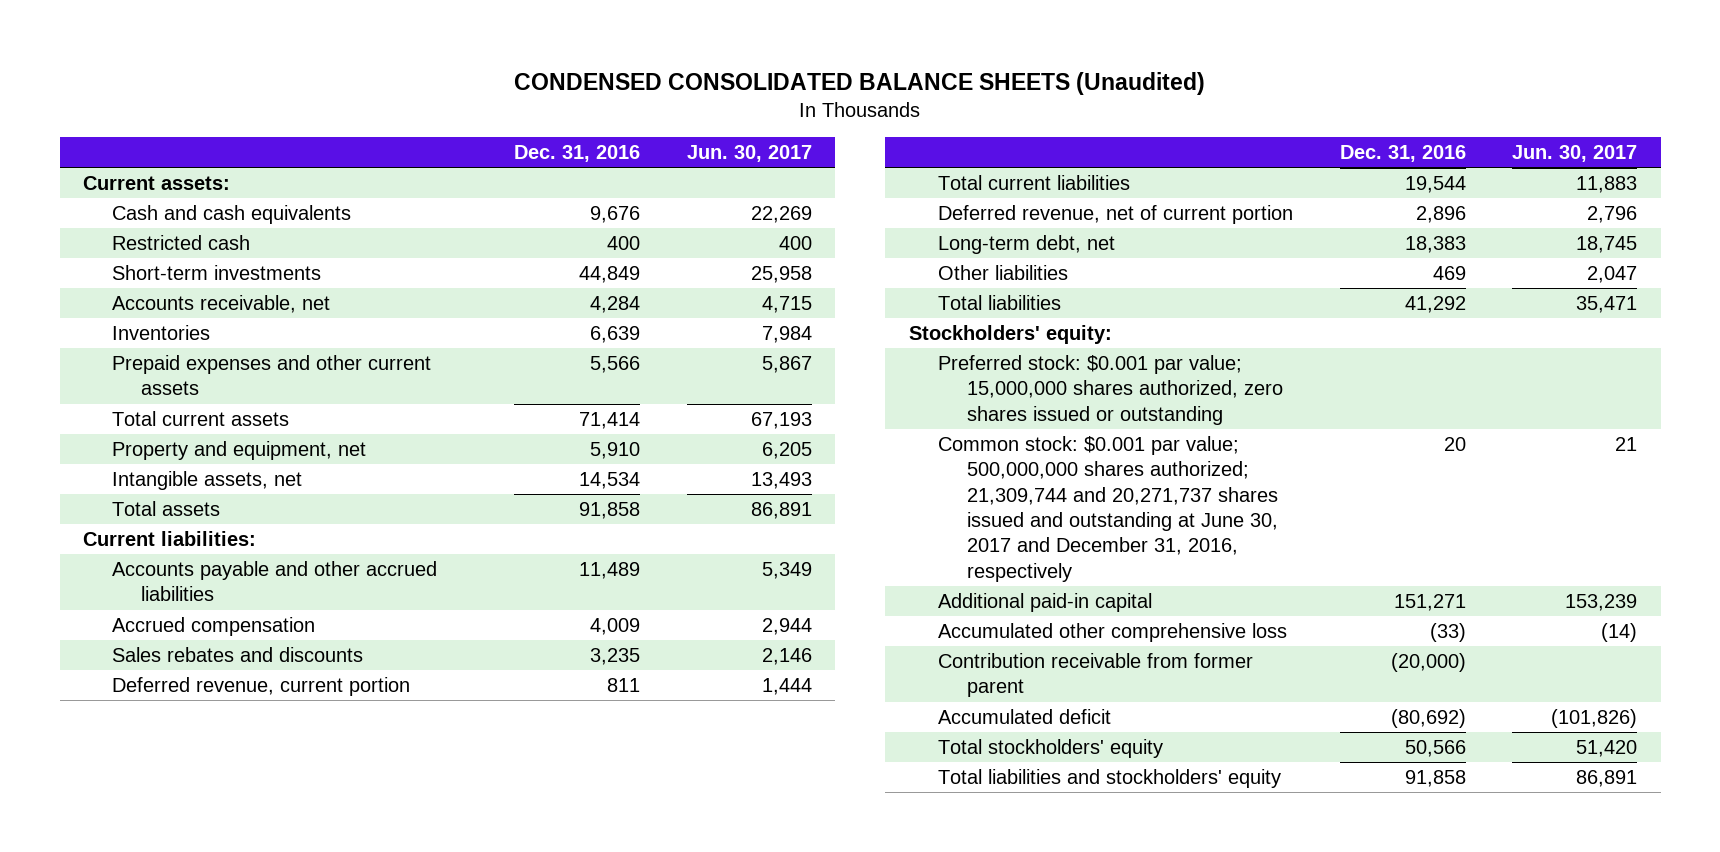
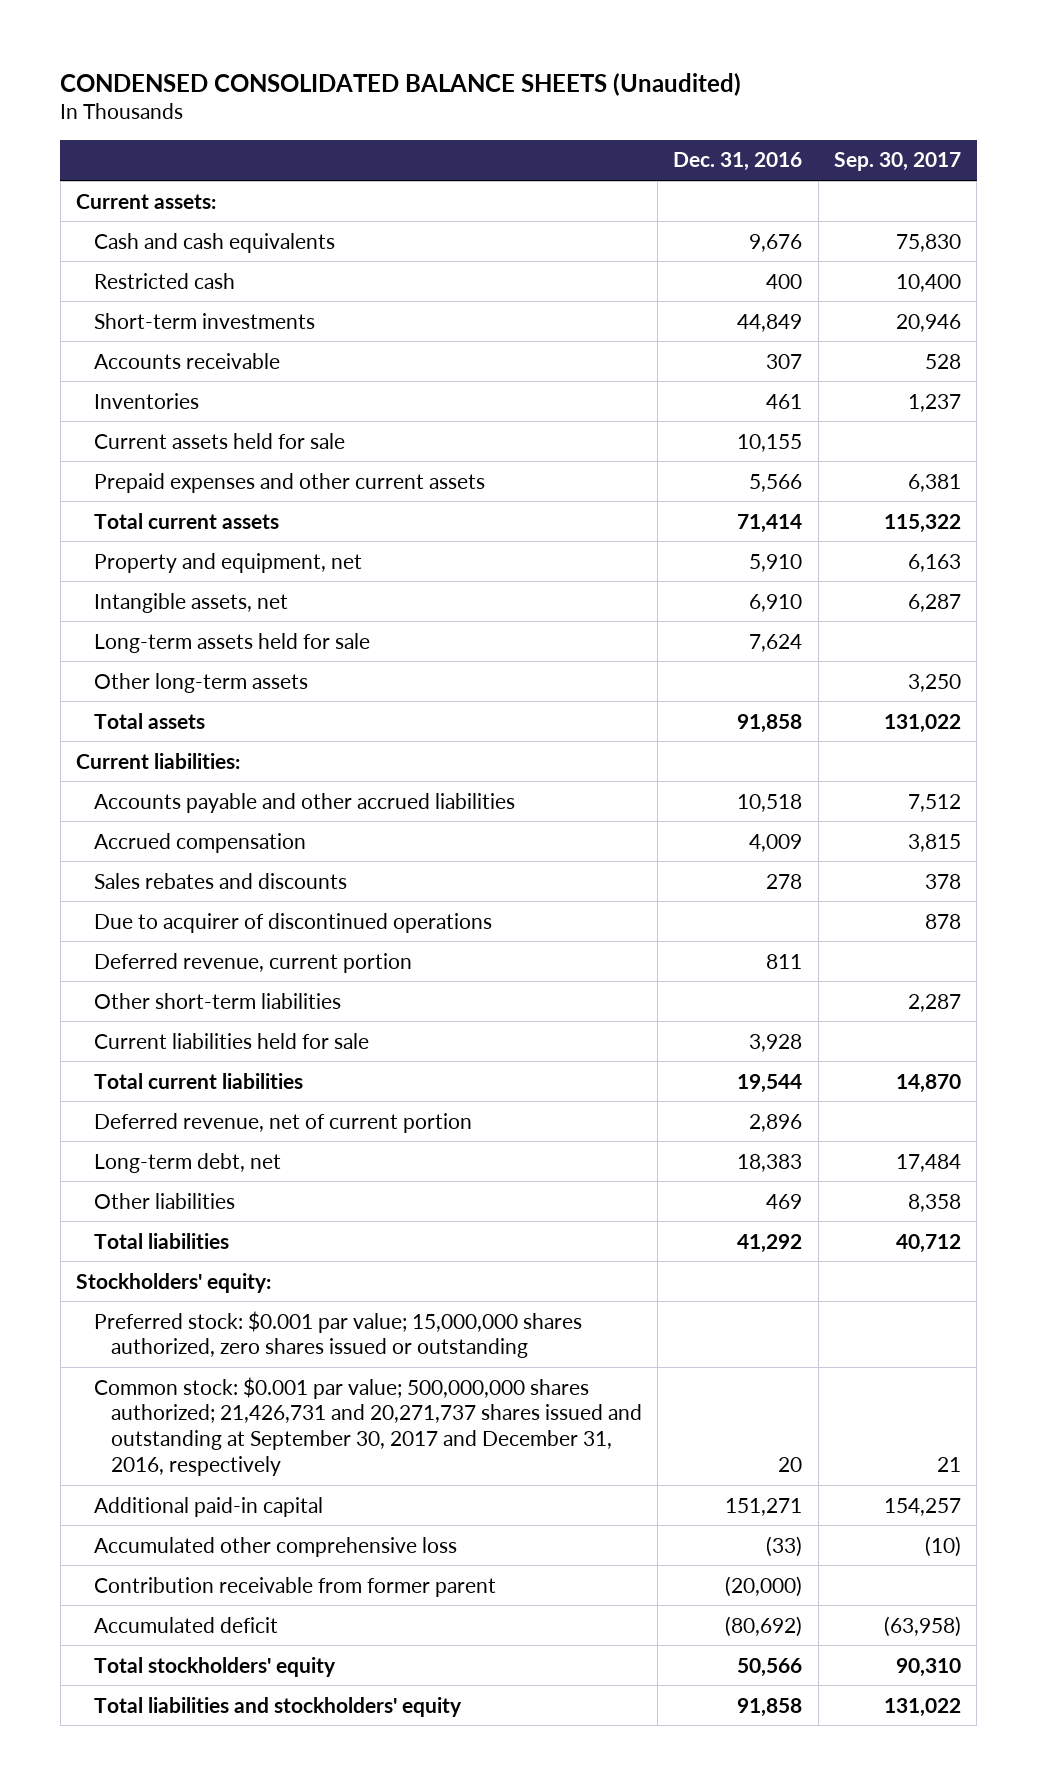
- | Dec. 31, 2016 | Jun. 30, 2017
+ | Dec. 31, 2016 | Sep. 30, 2017
- Accounts receivable, net | 4,284 | 4,715
- Inventories | 6,639 | 7,984
+ Accounts receivable | 307 | 528
+ Inventories | 461 | 1,237
+ Current assets held for sale | 10,155 |
- Intangible assets, net | 14,534 | 13,493
+ Intangible assets, net | 6,910 | 6,287
+ Long-term assets held for sale | 7,624 |
+ Other long-term assets | | 3,250
- Accounts payable and other accrued liabilities | 11,489 | 5,349
+ Accounts payable and other accrued liabilities | 10,518 | 7,512
- Sales rebates and discounts | 3,235 | 2,146
+ Sales rebates and discounts | 278 | 378
+ Due to acquirer of discontinued operations | | 878
+ Other short-term liabilities | | 2,287
+ Current liabilities held for sale | 3,928 |
- Common stock: $0.001 par value; 500,000,000 shares authorized; 21,309,744 and 20,271,737 shares issued and outstanding at June 30, 2017 and December 31, 2016, respectively | 20 | 21
+ Common stock: $0.001 par value; 500,000,000 shares authorized; 21,426,731 and 20,271,737 shares issued and outstanding at September 30, 2017 and December 31, 2016, respectively | 20 | 21

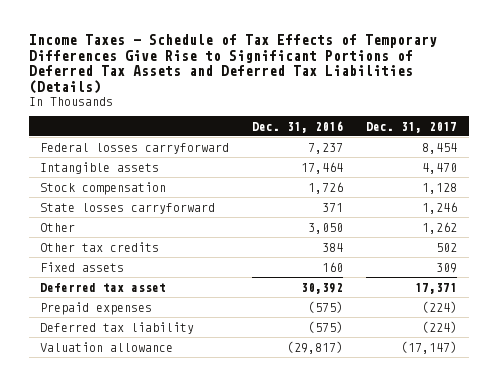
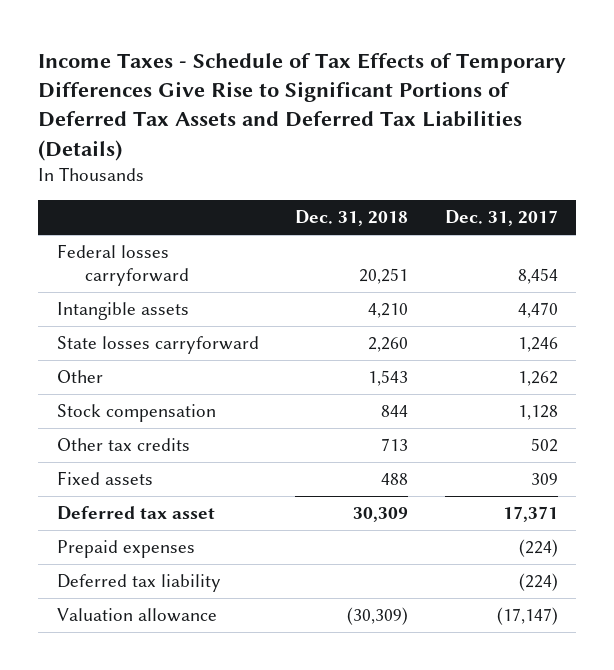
- | Dec. 31, 2016 | Dec. 31, 2017
+ | Dec. 31, 2018 | Dec. 31, 2017
moved down: Stock compensation | 844 | 1,128

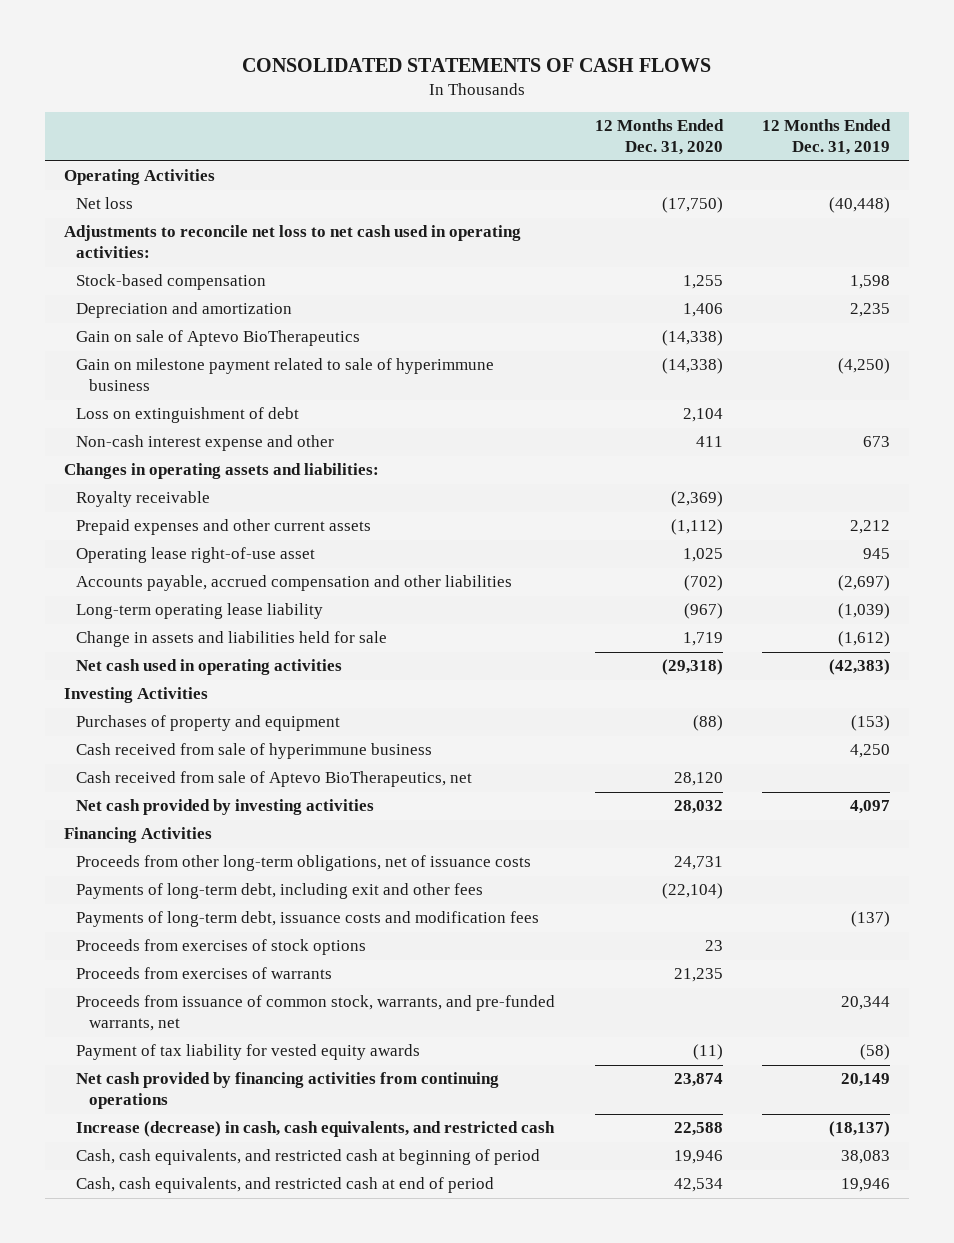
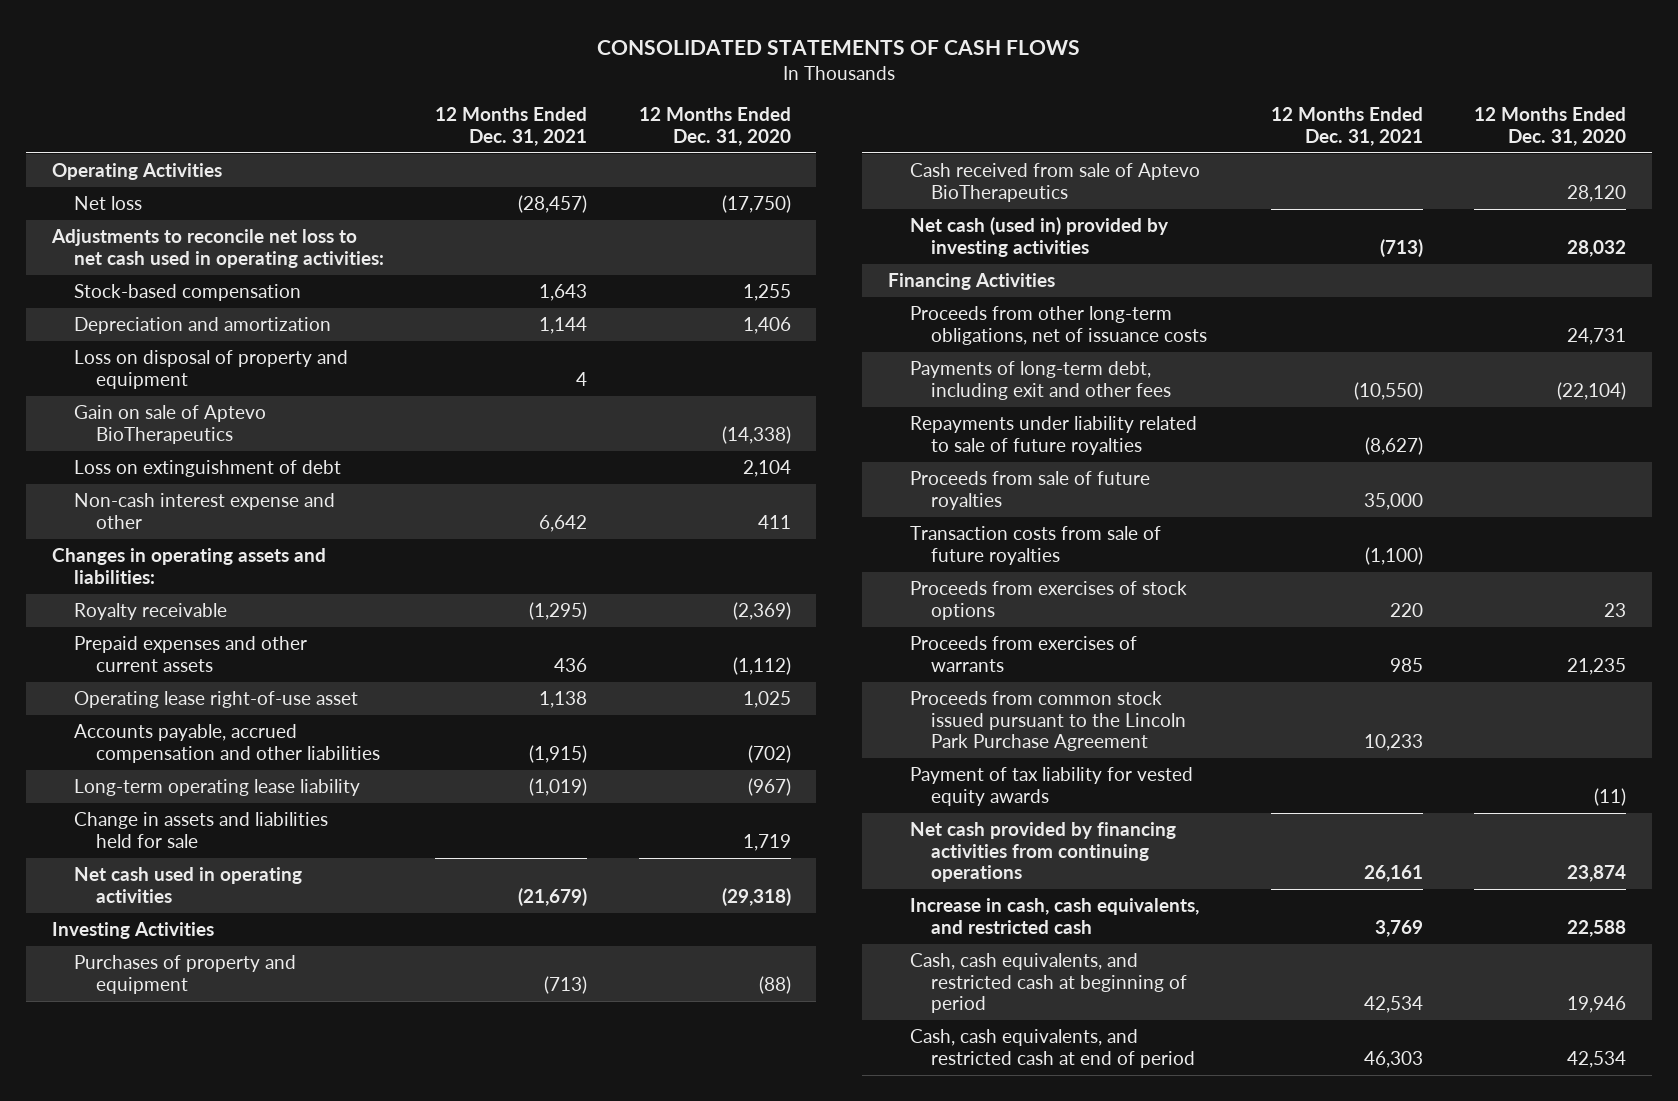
- | 12 Months Ended Dec. 31, 2020 | 12 Months Ended Dec. 31, 2019
+ | 12 Months Ended Dec. 31, 2021 | 12 Months Ended Dec. 31, 2020
+ Loss on disposal of property and equipment | 4 |
- Gain on milestone payment related to sale of hyperimmune business | (14,338) | (4,250)
- Cash received from sale of hyperimmune business | | 4,250
- Cash received from sale of Aptevo BioTherapeutics, net | 28,120 |
- Net cash provided by investing activities | 28,032 | 4,097
+ Cash received from sale of Aptevo BioTherapeutics | | 28,120
+ Net cash (used in) provided by investing activities | (713) | 28,032
- Payments of long-term debt, issuance costs and modification fees | | (137)
+ Repayments under liability related to sale of future royalties | (8,627) |
+ Proceeds from sale of future royalties | 35,000 |
+ Transaction costs from sale of future royalties | (1,100) |
- Proceeds from issuance of common stock, warrants, and pre-funded warrants, net | | 20,344
+ Proceeds from common stock issued pursuant to the Lincoln Park Purchase Agreement | 10,233 |
- Increase (decrease) in cash, cash equivalents, and restricted cash | 22,588 | (18,137)
+ Increase in cash, cash equivalents, and restricted cash | 3,769 | 22,588

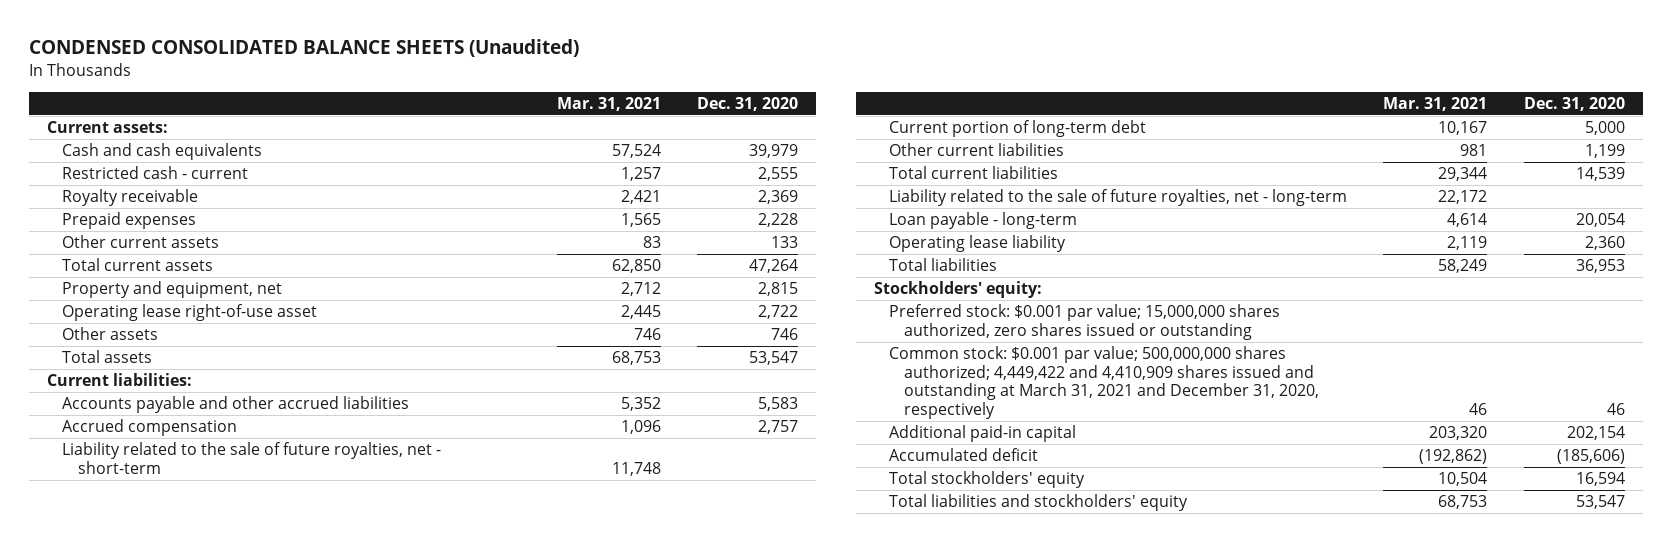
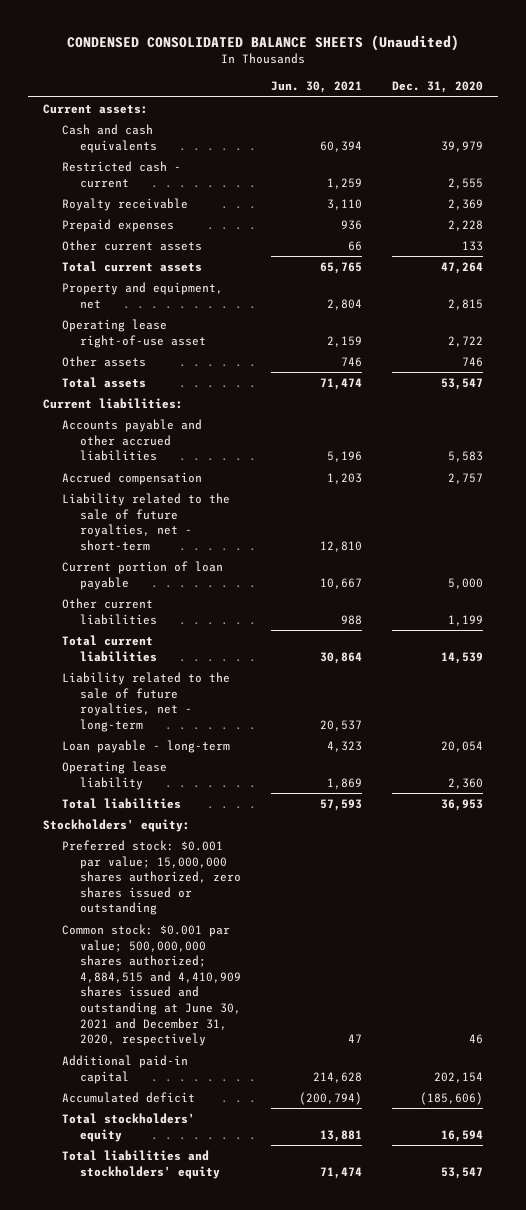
- | Mar. 31, 2021 | Dec. 31, 2020
+ | Jun. 30, 2021 | Dec. 31, 2020
- Current portion of long-term debt | 10,167 | 5,000
+ Current portion of loan payable | 10,667 | 5,000
- Common stock: $0.001 par value; 500,000,000 shares authorized; 4,449,422 and 4,410,909 shares issued and outstanding at March 31, 2021 and December 31, 2020, respectively | 46 | 46
+ Common stock: $0.001 par value; 500,000,000 shares authorized; 4,884,515 and 4,410,909 shares issued and outstanding at June 30, 2021 and December 31, 2020, respectively | 47 | 46

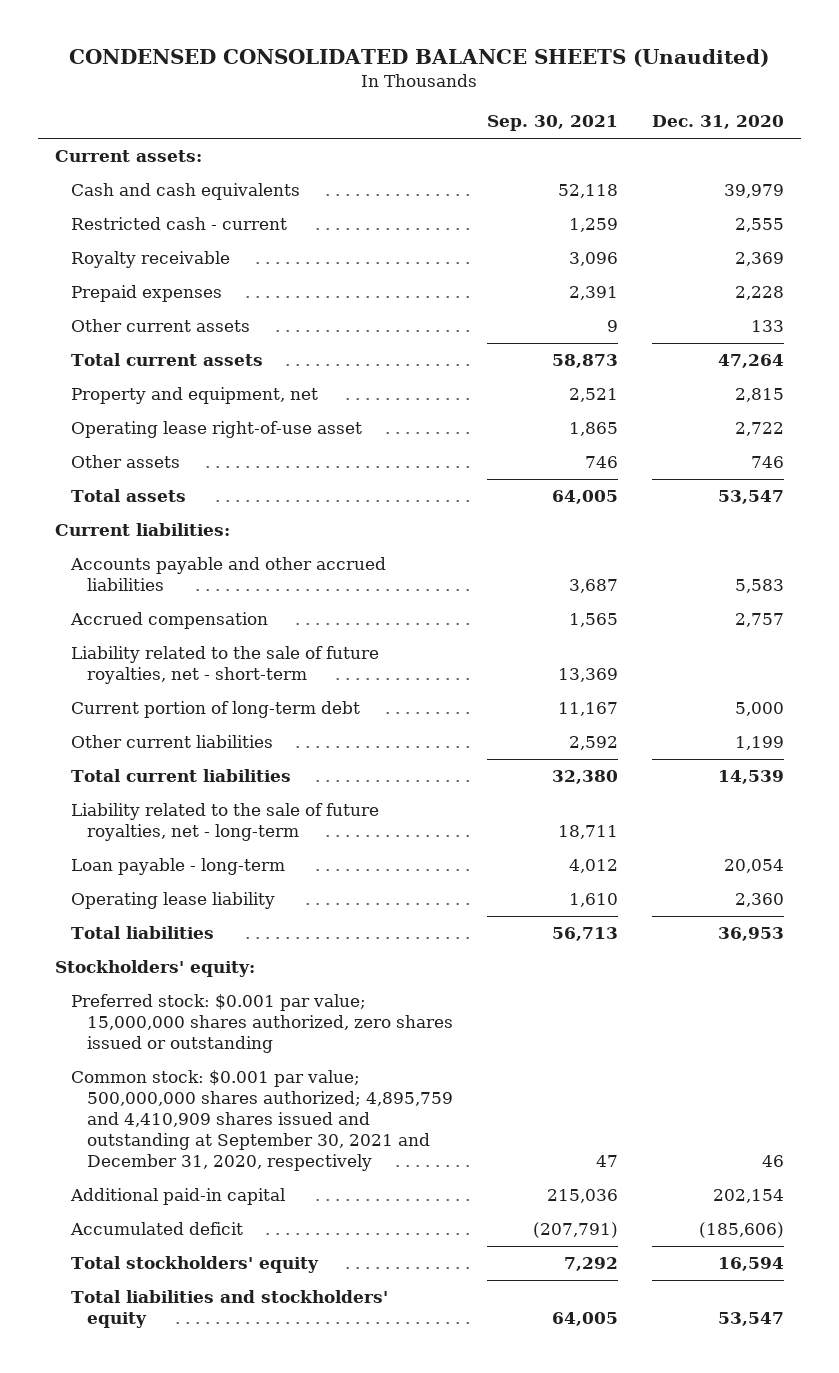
- | Jun. 30, 2021 | Dec. 31, 2020
+ | Sep. 30, 2021 | Dec. 31, 2020
- Current portion of loan payable | 10,667 | 5,000
+ Current portion of long-term debt | 11,167 | 5,000
- Common stock: $0.001 par value; 500,000,000 shares authorized; 4,884,515 and 4,410,909 shares issued and outstanding at June 30, 2021 and December 31, 2020, respectively | 47 | 46
+ Common stock: $0.001 par value; 500,000,000 shares authorized; 4,895,759 and 4,410,909 shares issued and outstanding at September 30, 2021 and December 31, 2020, respectively | 47 | 46

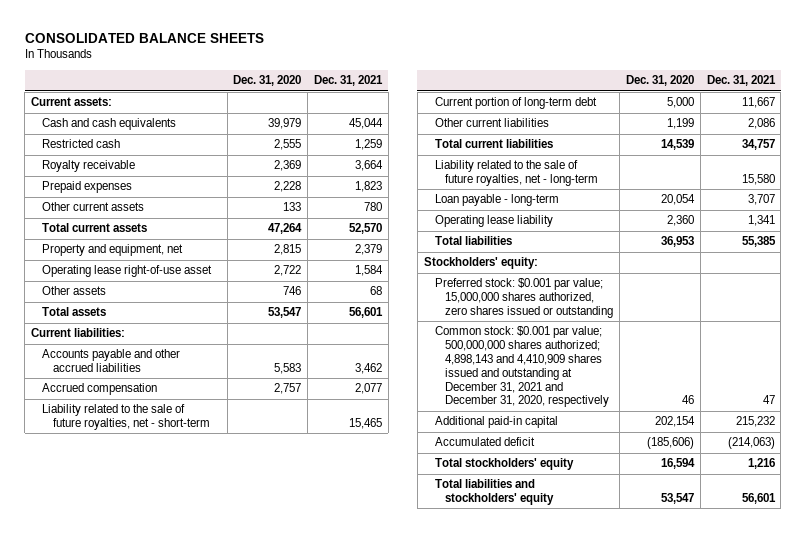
- CONDENSED CONSOLIDATED BALANCE SHEETS (Unaudited)
+ CONSOLIDATED BALANCE SHEETS
- | Sep. 30, 2021 | Dec. 31, 2020
+ | Dec. 31, 2020 | Dec. 31, 2021
- Restricted cash - current | 1,259 | 2,555
+ Restricted cash | 2,555 | 1,259
- Common stock: $0.001 par value; 500,000,000 shares authorized; 4,895,759 and 4,410,909 shares issued and outstanding at September 30, 2021 and December 31, 2020, respectively | 47 | 46
+ Common stock: $0.001 par value; 500,000,000 shares authorized; 4,898,143 and 4,410,909 shares issued and outstanding at December 31, 2021 and December 31, 2020, respectively | 46 | 47

